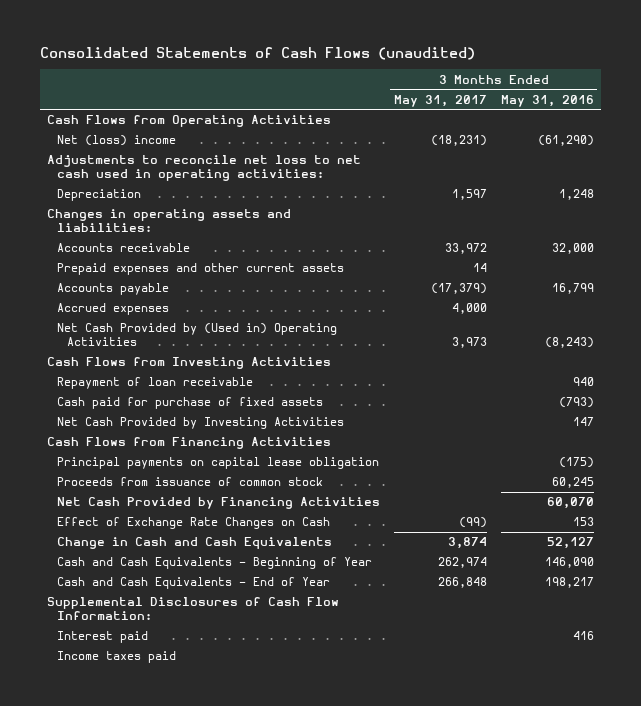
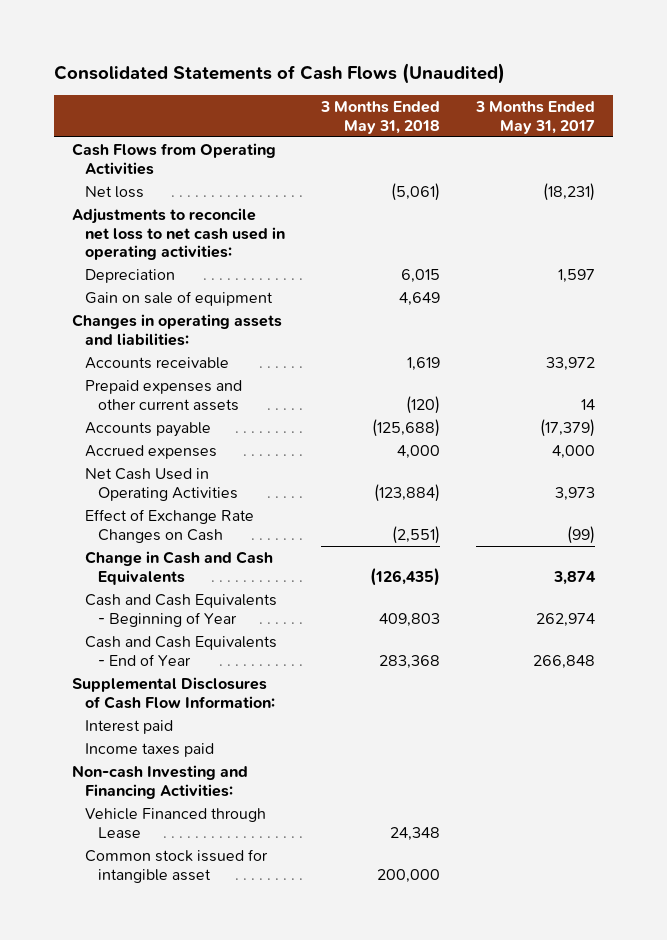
- Consolidated Statements of Cash Flows (unaudited)
+ Consolidated Statements of Cash Flows (Unaudited)
- | 3 Months Ended May 31, 2017 | 3 Months Ended May 31, 2016
+ | 3 Months Ended May 31, 2018 | 3 Months Ended May 31, 2017
- Net (loss) income | (18,231) | (61,290)
+ Net loss | (5,061) | (18,231)
+ Gain on sale of equipment | 4,649 |
- Net Cash Provided by (Used in) Operating Activities | 3,973 | (8,243)
- Cash Flows from Investing Activities
- Repayment of loan receivable | | 940
- Cash paid for purchase of fixed assets | | (793)
- Net Cash Provided by Investing Activities | | 147
- Cash Flows from Financing Activities
- Principal payments on capital lease obligation | | (175)
- Proceeds from issuance of common stock | | 60,245
- Net Cash Provided by Financing Activities | | 60,070
+ Net Cash Used in Operating Activities | (123,884) | 3,973
+ Non-cash Investing and Financing Activities:
+ Vehicle Financed through Lease | 24,348 |
+ Common stock issued for intangible asset | 200,000 |

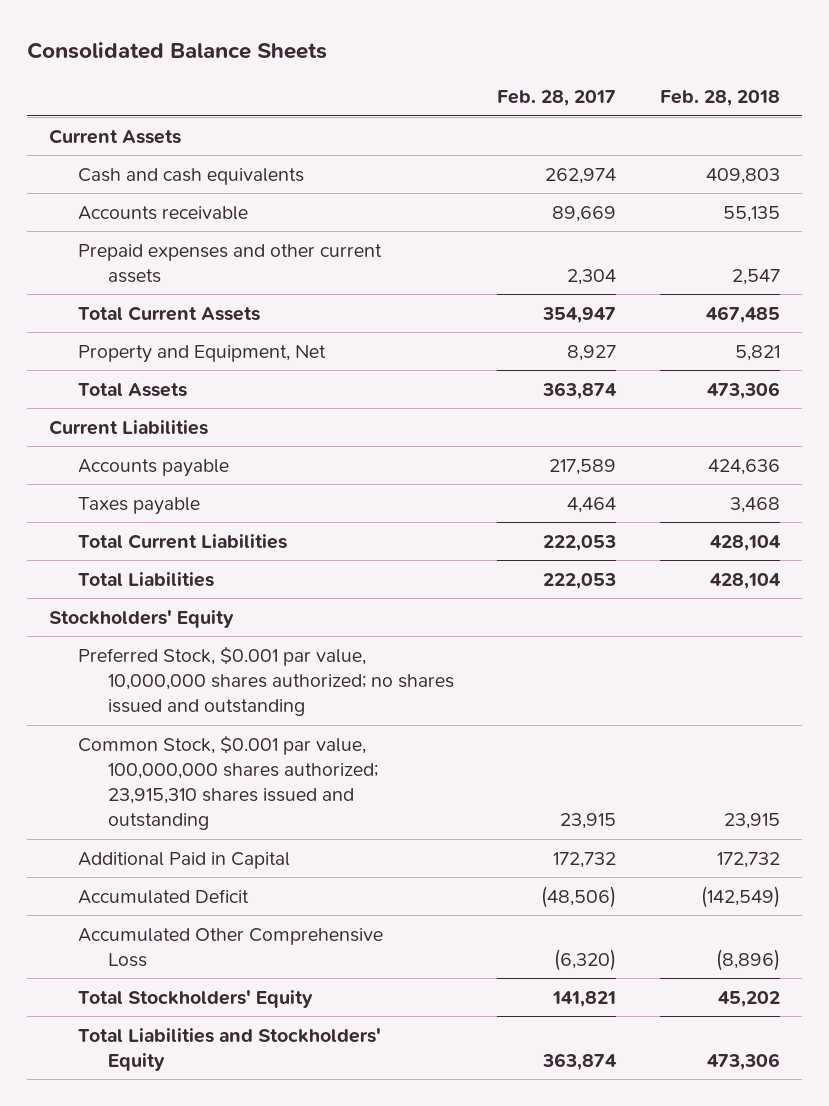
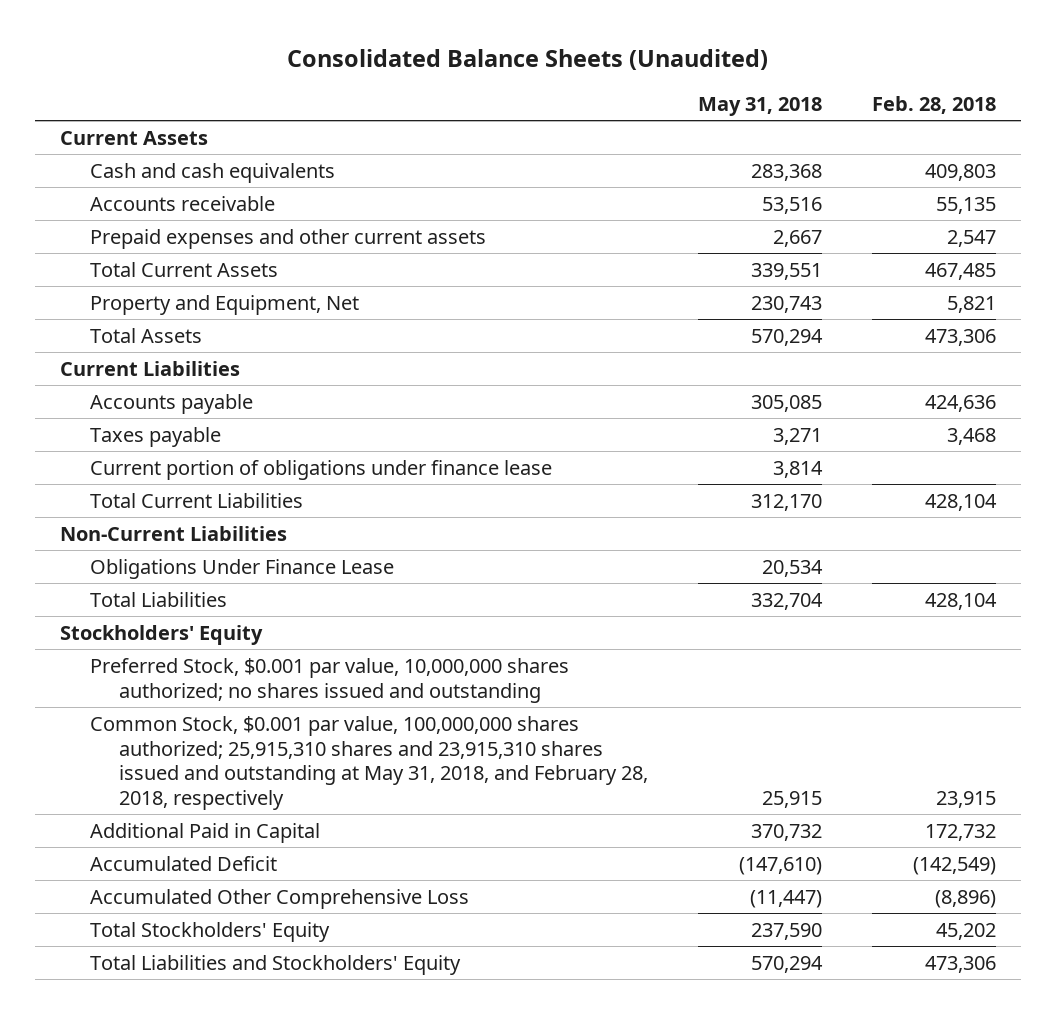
- Consolidated Balance Sheets
+ Consolidated Balance Sheets (Unaudited)
- | Feb. 28, 2017 | Feb. 28, 2018
+ | May 31, 2018 | Feb. 28, 2018
+ Current portion of obligations under finance lease | 3,814 |
+ Non-Current Liabilities
+ Obligations Under Finance Lease | 20,534 |
- Common Stock, $0.001 par value, 100,000,000 shares authorized; 23,915,310 shares issued and outstanding | 23,915 | 23,915
+ Common Stock, $0.001 par value, 100,000,000 shares authorized; 25,915,310 shares and 23,915,310 shares issued and outstanding at May 31, 2018, and February 28, 2018, respectively | 25,915 | 23,915

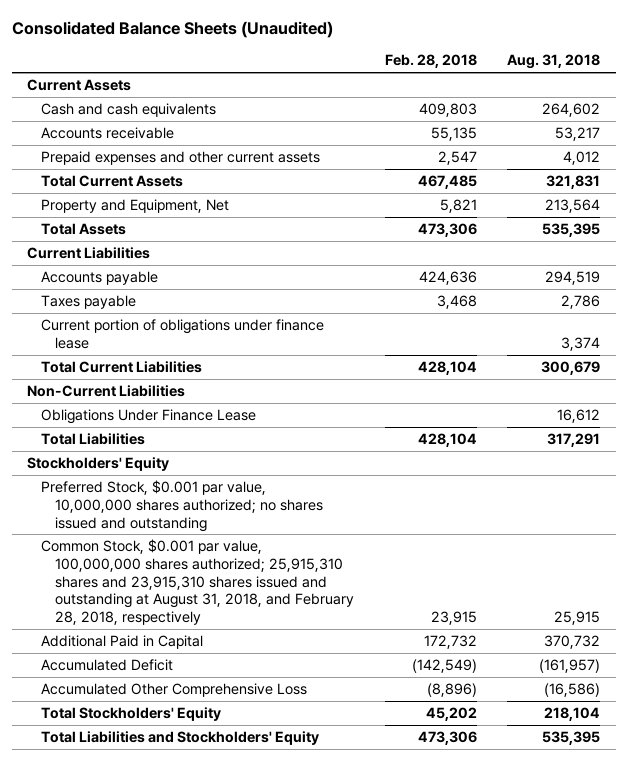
- | May 31, 2018 | Feb. 28, 2018
+ | Feb. 28, 2018 | Aug. 31, 2018
- Common Stock, $0.001 par value, 100,000,000 shares authorized; 25,915,310 shares and 23,915,310 shares issued and outstanding at May 31, 2018, and February 28, 2018, respectively | 25,915 | 23,915
+ Common Stock, $0.001 par value, 100,000,000 shares authorized; 25,915,310 shares and 23,915,310 shares issued and outstanding at August 31, 2018, and February 28, 2018, respectively | 23,915 | 25,915

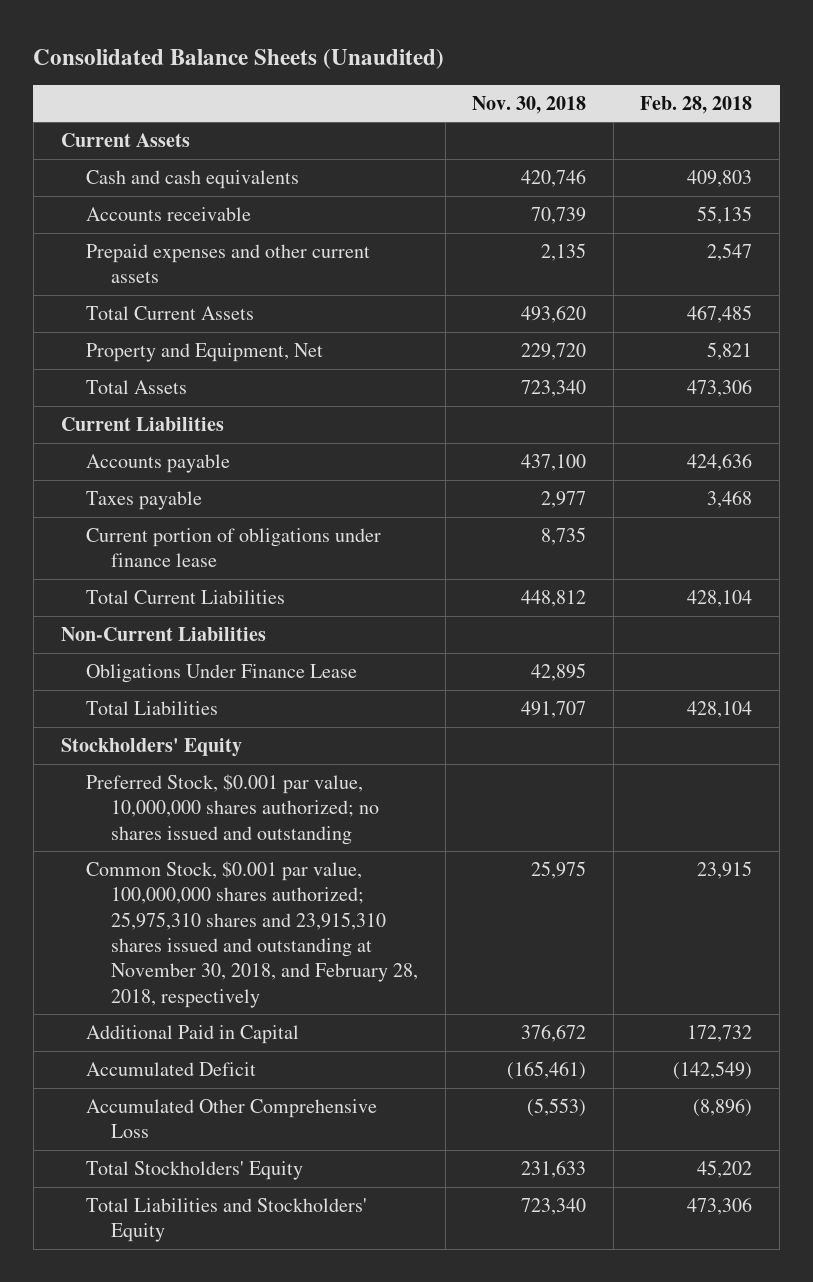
- | Feb. 28, 2018 | Aug. 31, 2018
+ | Nov. 30, 2018 | Feb. 28, 2018
- Common Stock, $0.001 par value, 100,000,000 shares authorized; 25,915,310 shares and 23,915,310 shares issued and outstanding at August 31, 2018, and February 28, 2018, respectively | 23,915 | 25,915
+ Common Stock, $0.001 par value, 100,000,000 shares authorized; 25,975,310 shares and 23,915,310 shares issued and outstanding at November 30, 2018, and February 28, 2018, respectively | 25,975 | 23,915

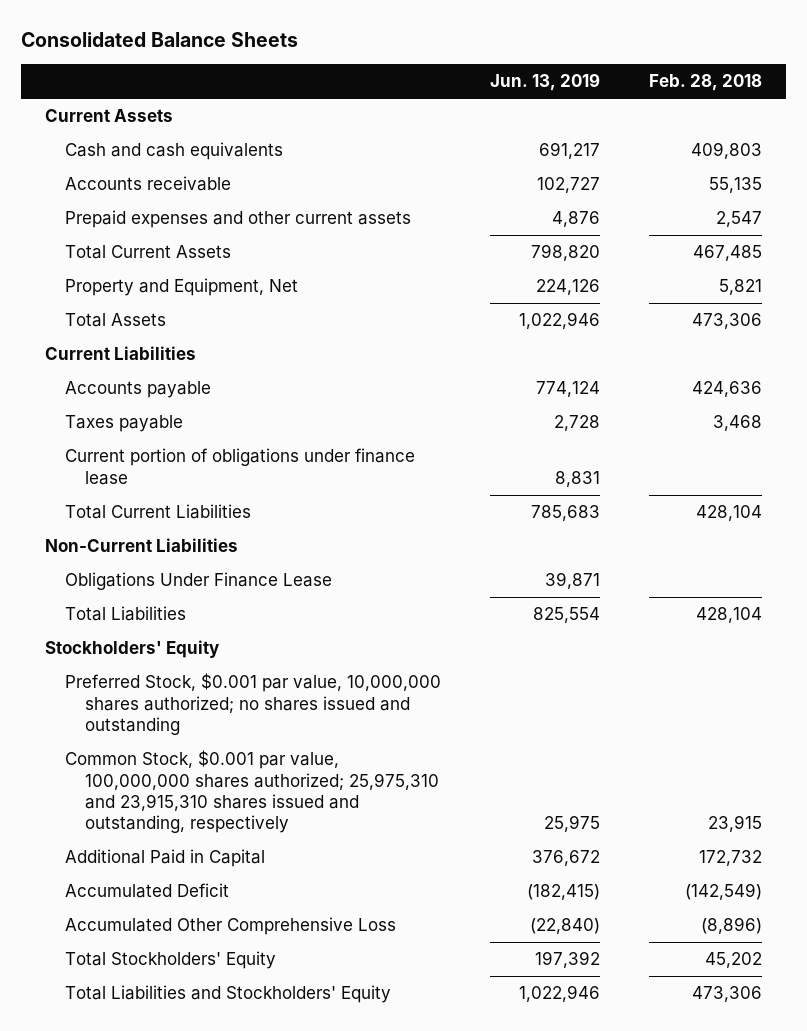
- Consolidated Balance Sheets (Unaudited)
+ Consolidated Balance Sheets
- | Nov. 30, 2018 | Feb. 28, 2018
+ | Jun. 13, 2019 | Feb. 28, 2018
- Common Stock, $0.001 par value, 100,000,000 shares authorized; 25,975,310 shares and 23,915,310 shares issued and outstanding at November 30, 2018, and February 28, 2018, respectively | 25,975 | 23,915
+ Common Stock, $0.001 par value, 100,000,000 shares authorized; 25,975,310 and 23,915,310 shares issued and outstanding, respectively | 25,975 | 23,915

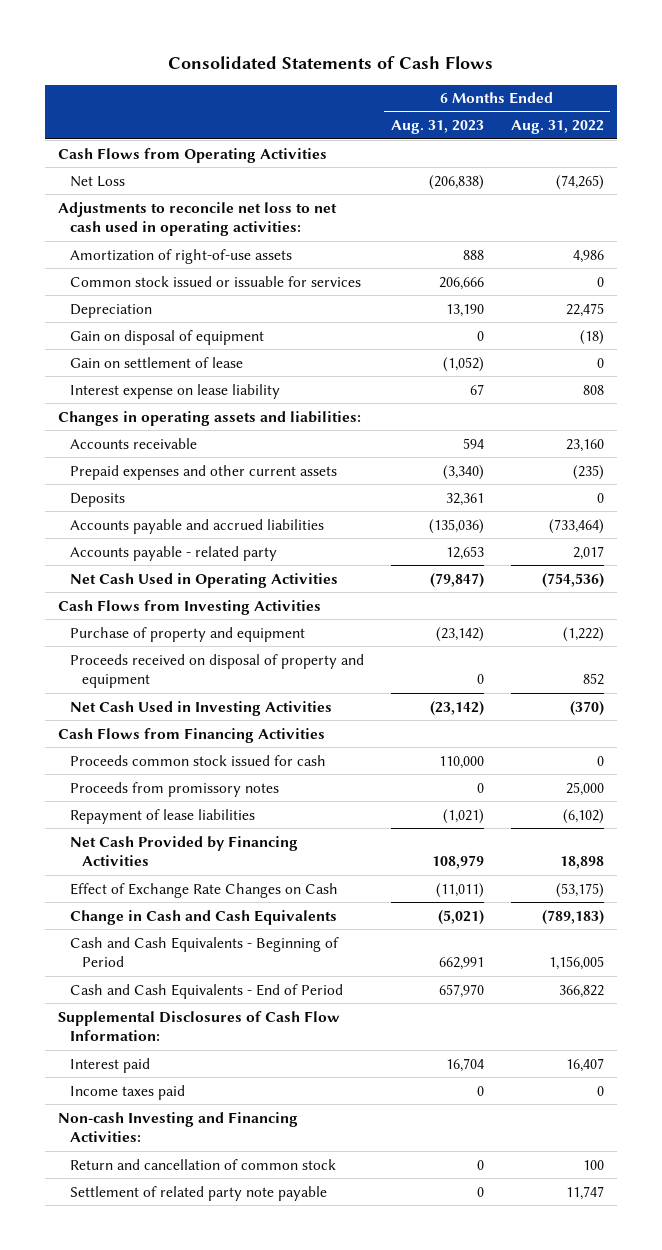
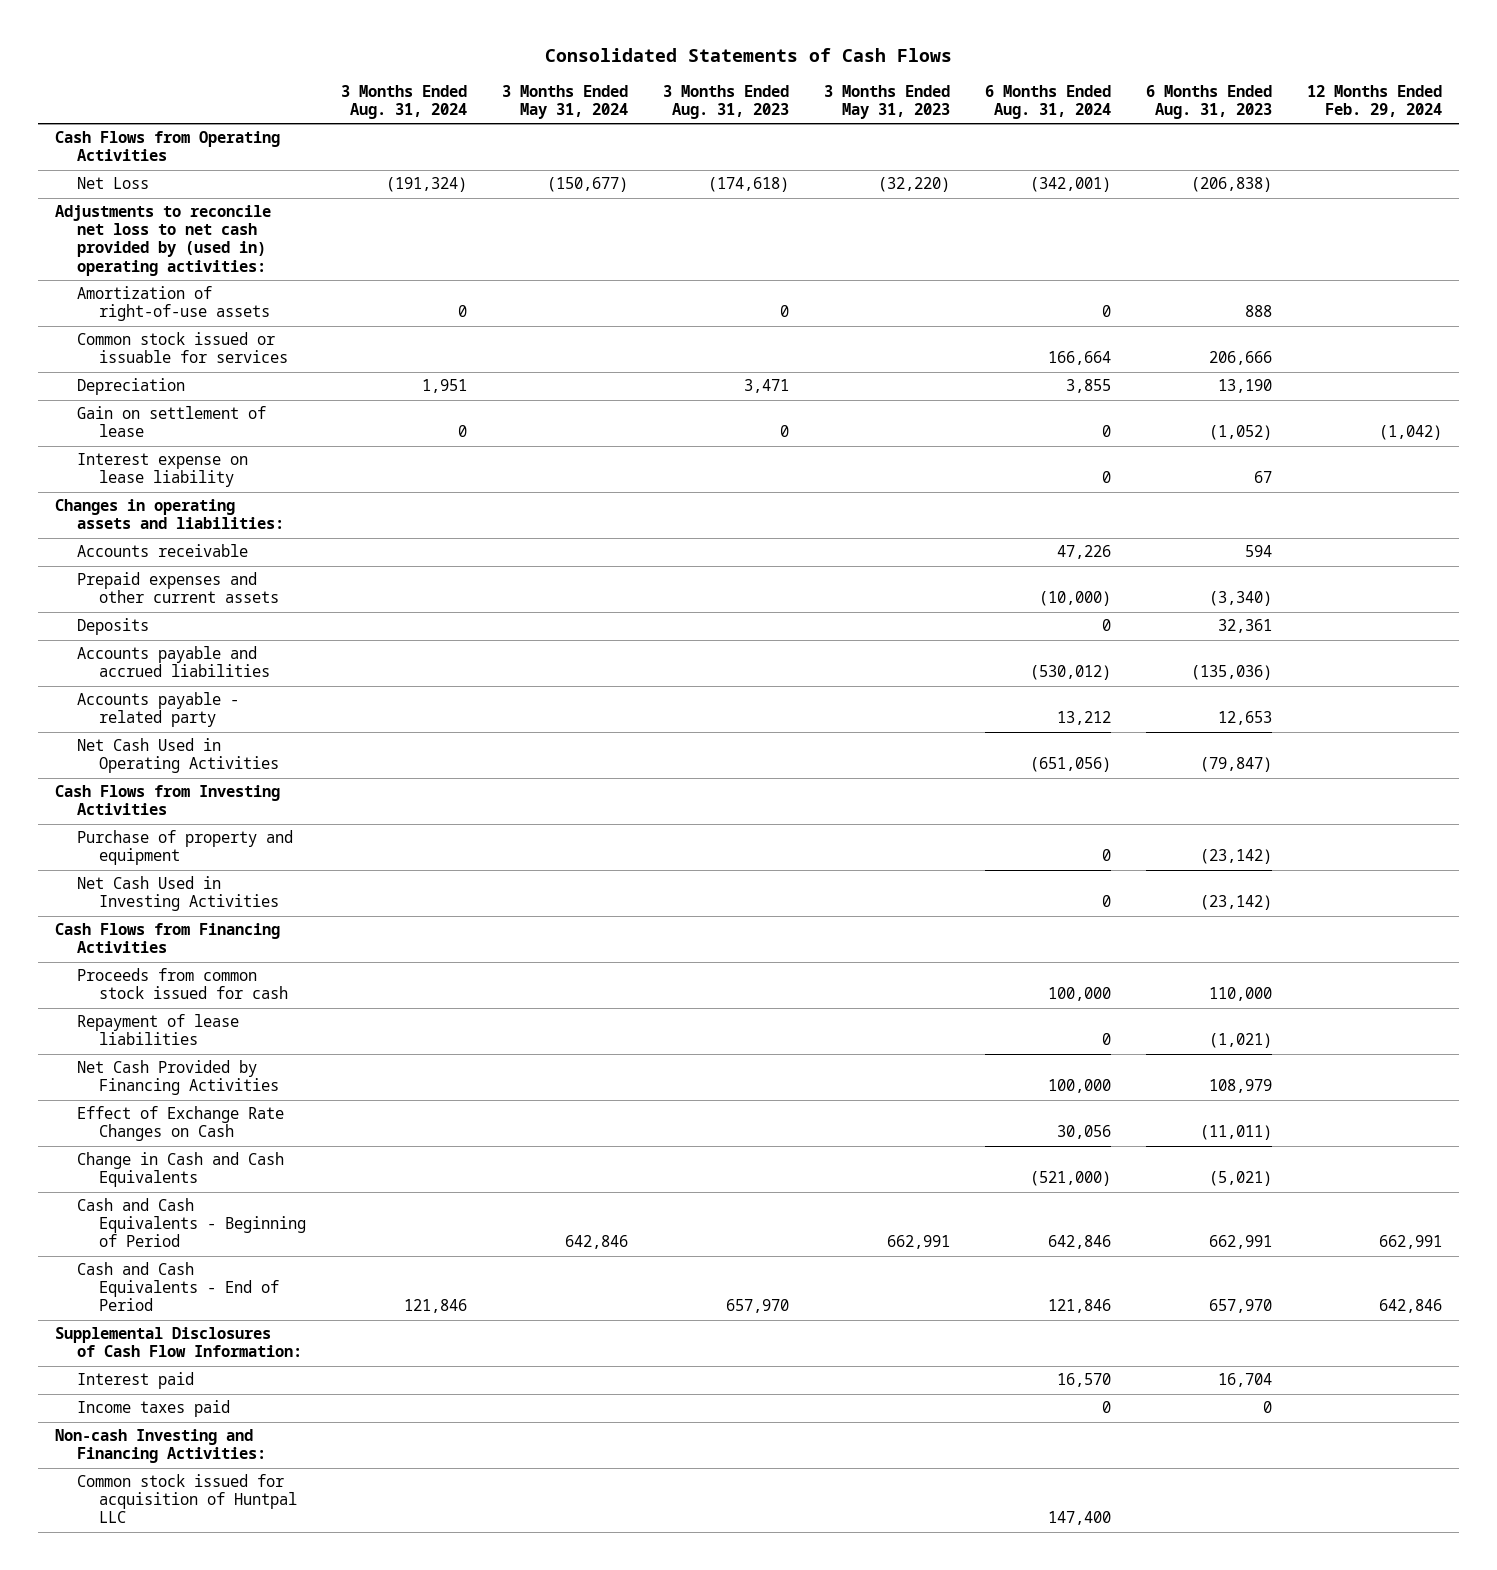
- | 6 Months Ended Aug. 31, 2023 | 6 Months Ended Aug. 31, 2022
+ | 3 Months Ended Aug. 31, 2024 | 3 Months Ended May 31, 2024 | 3 Months Ended Aug. 31, 2023 | 3 Months Ended May 31, 2023 | 6 Months Ended Aug. 31, 2024 | 6 Months Ended Aug. 31, 2023 | 12 Months Ended Feb. 29, 2024
- Adjustments to reconcile net loss to net cash used in operating activities:
+ Adjustments to reconcile net loss to net cash provided by (used in) operating activities:
- Gain on disposal of equipment | 0 | (18)
- Proceeds received on disposal of property and equipment | 0 | 852
- Proceeds common stock issued for cash | 110,000 | 0
- Proceeds from promissory notes | 0 | 25,000
+ Proceeds from common stock issued for cash | | | | | 100,000 | 110,000 |
- Return and cancellation of common stock | 0 | 100
- Settlement of related party note payable | 0 | 11,747
+ Common stock issued for acquisition of Huntpal LLC | | | | | 147,400 | |

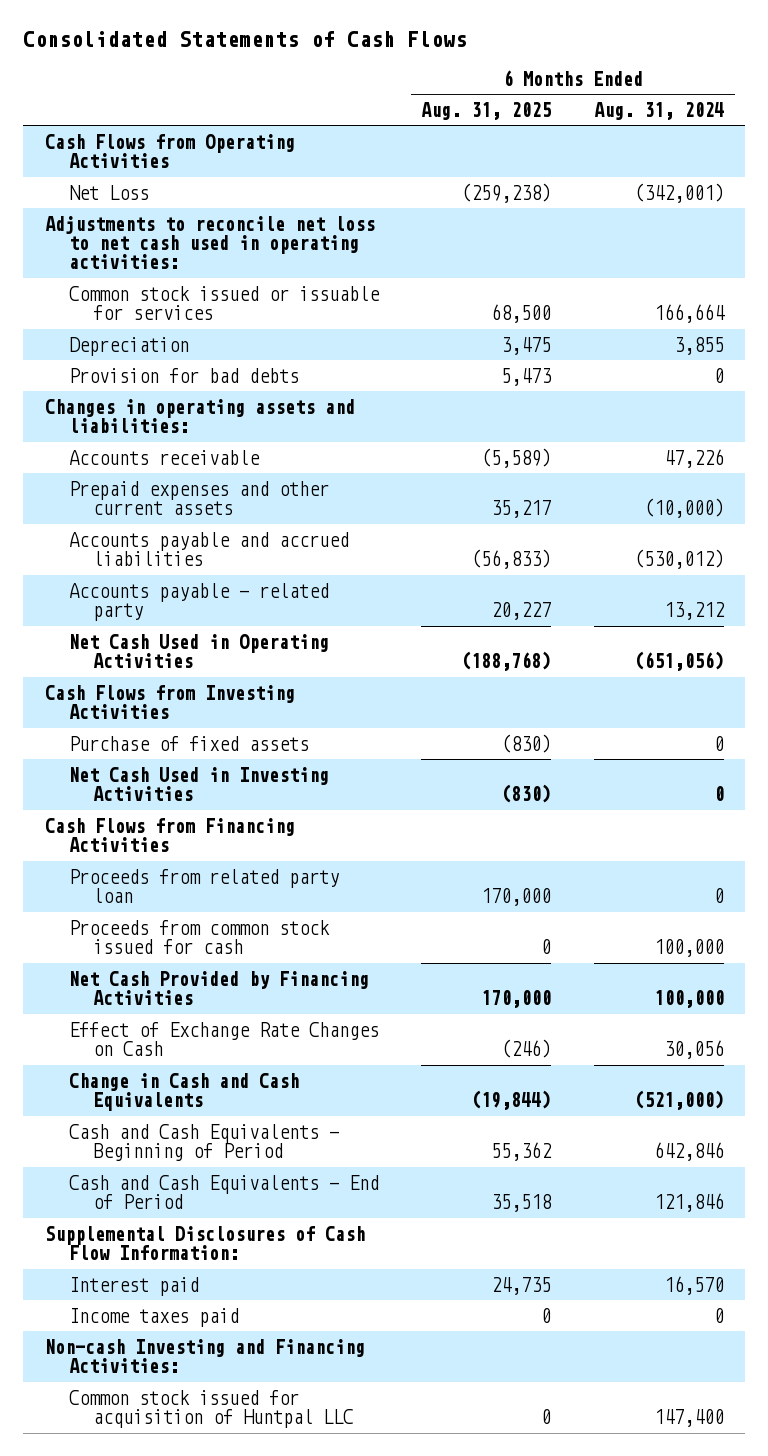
- | 3 Months Ended Aug. 31, 2024 | 3 Months Ended May 31, 2024 | 3 Months Ended Aug. 31, 2023 | 3 Months Ended May 31, 2023 | 6 Months Ended Aug. 31, 2024 | 6 Months Ended Aug. 31, 2023 | 12 Months Ended Feb. 29, 2024
+ | 6 Months Ended Aug. 31, 2025 | 6 Months Ended Aug. 31, 2024
- Adjustments to reconcile net loss to net cash provided by (used in) operating activities:
- Amortization of right-of-use assets | 0 | | 0 | | 0 | 888 |
+ Adjustments to reconcile net loss to net cash used in operating activities:
- Gain on settlement of lease | 0 | | 0 | | 0 | (1,052) | (1,042)
- Interest expense on lease liability | | | | | 0 | 67 |
+ Provision for bad debts | 5,473 | 0
- Deposits | | | | | 0 | 32,361 |
- Purchase of property and equipment | | | | | 0 | (23,142) |
+ Purchase of fixed assets | (830) | 0
+ Proceeds from related party loan | 170,000 | 0
- Repayment of lease liabilities | | | | | 0 | (1,021) |

